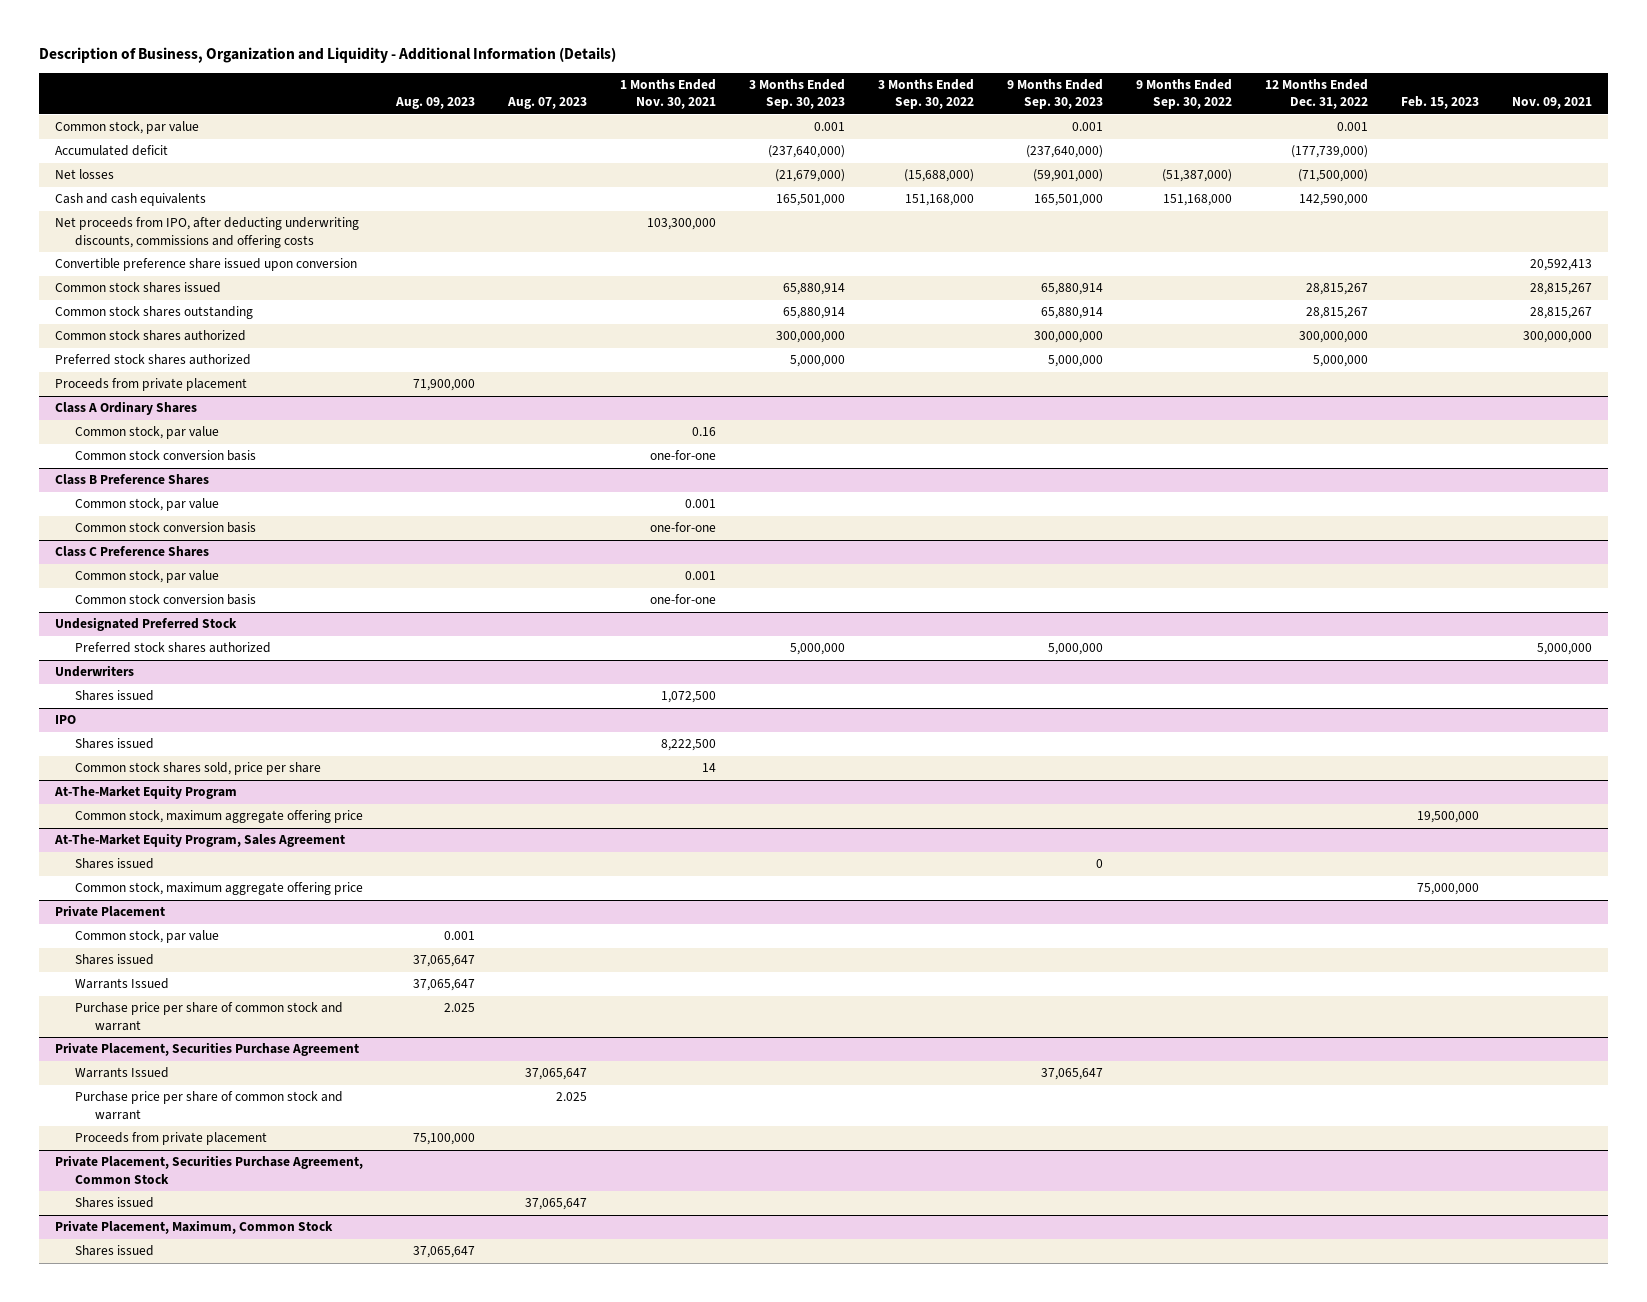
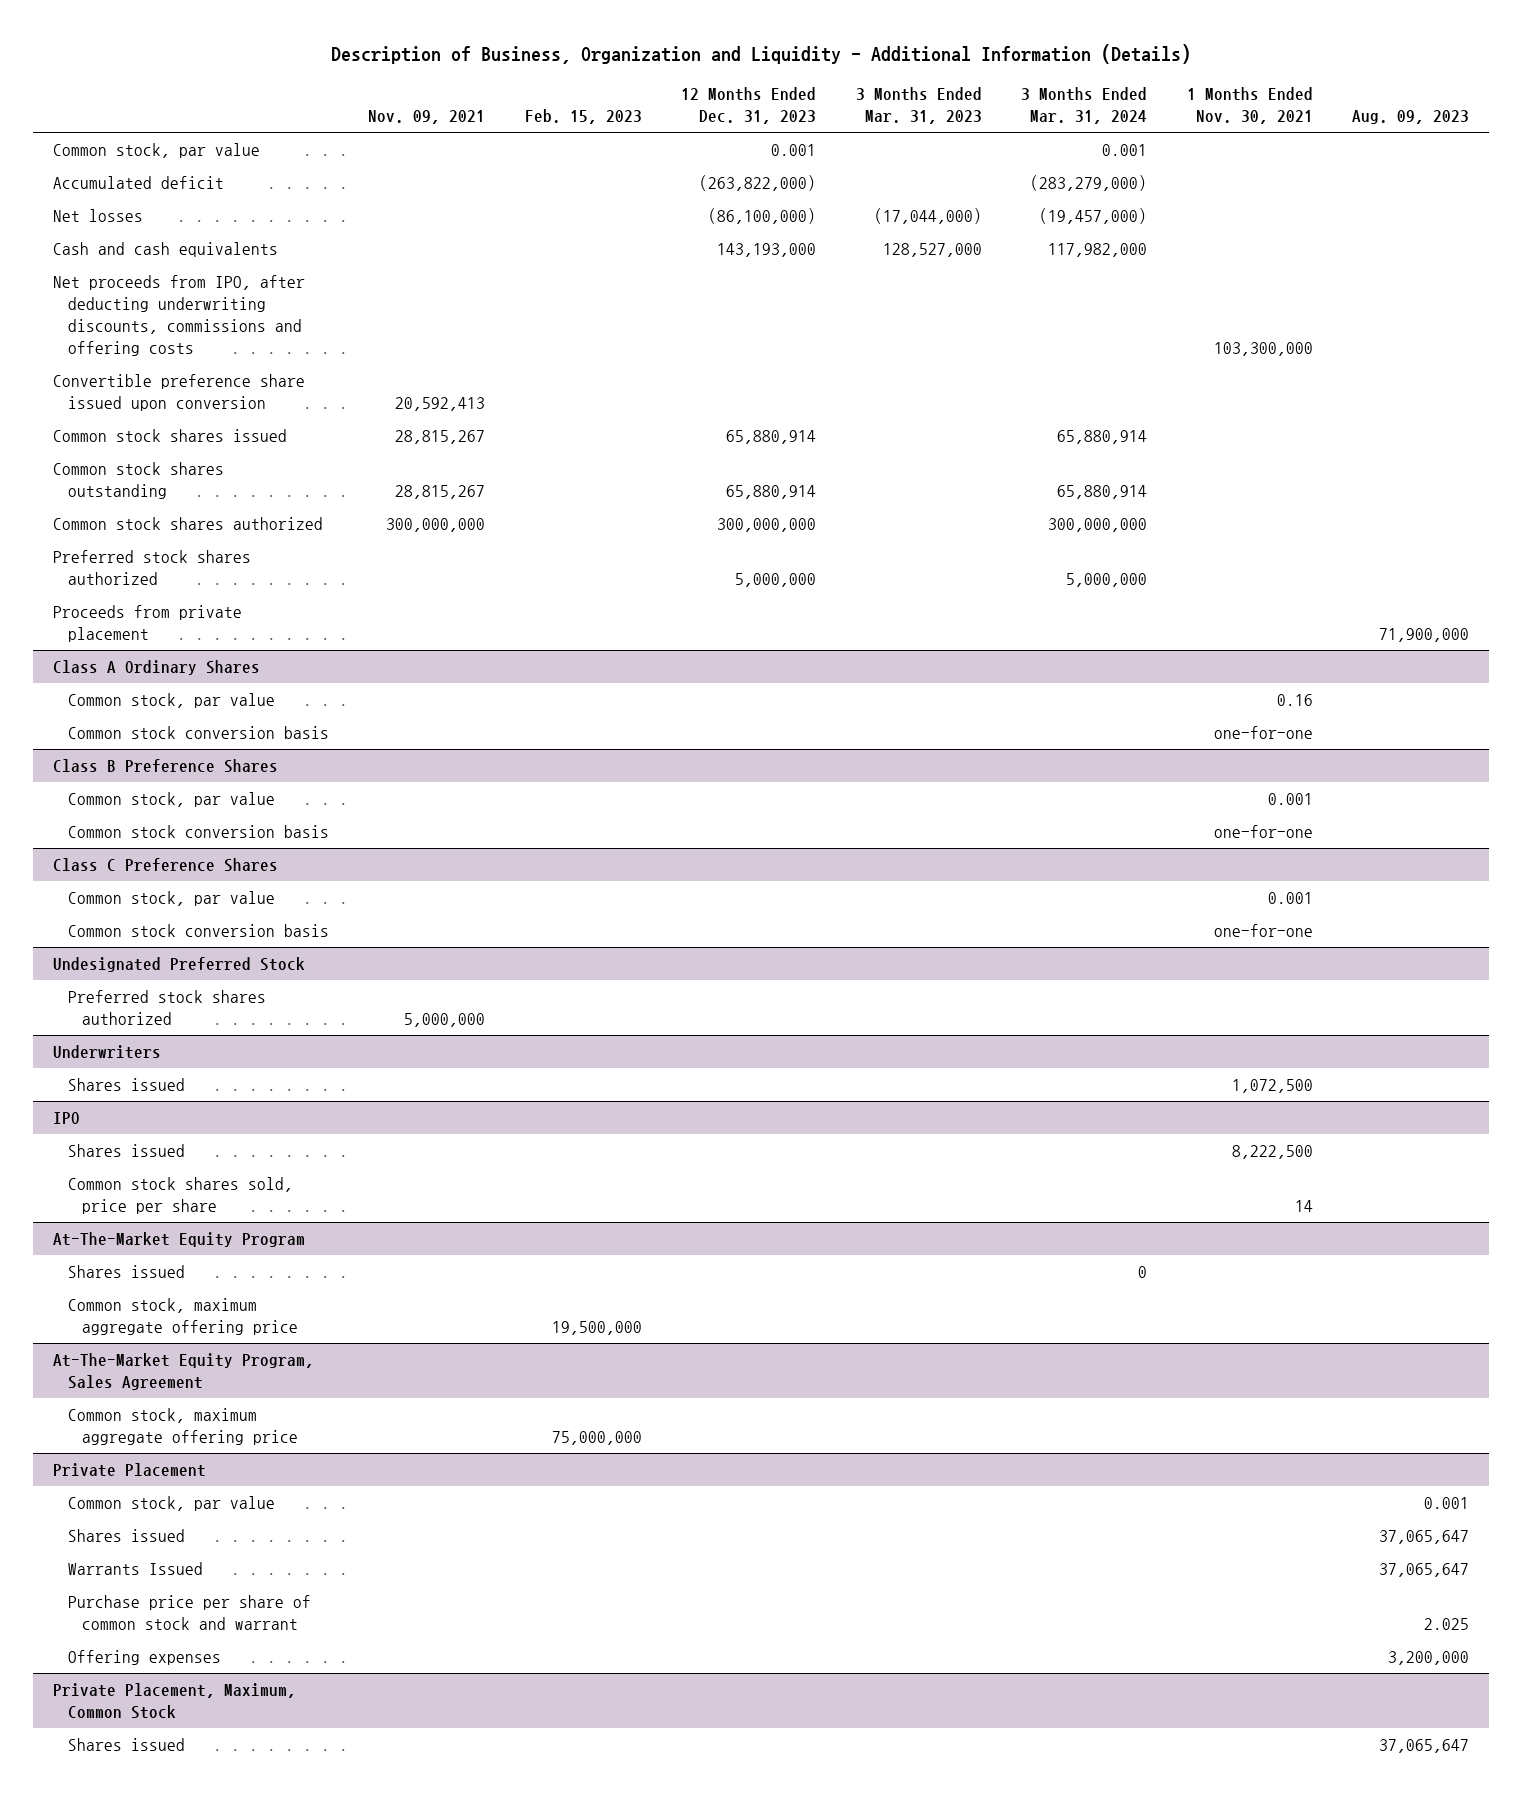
- | Aug. 09, 2023 | Aug. 07, 2023 | 1 Months Ended Nov. 30, 2021 | 3 Months Ended Sep. 30, 2023 | 3 Months Ended Sep. 30, 2022 | 9 Months Ended Sep. 30, 2023 | 9 Months Ended Sep. 30, 2022 | 12 Months Ended Dec. 31, 2022 | Feb. 15, 2023 | Nov. 09, 2021
+ | Nov. 09, 2021 | Feb. 15, 2023 | 12 Months Ended Dec. 31, 2023 | 3 Months Ended Mar. 31, 2023 | 3 Months Ended Mar. 31, 2024 | 1 Months Ended Nov. 30, 2021 | Aug. 09, 2023
@ At-The-Market Equity Program
+ Shares issued | | | | | 0 | |
@ At-The-Market Equity Program, Sales Agreement
- Shares issued | | | | | | 0 | | | |
- Private Placement, Securities Purchase Agreement
- Warrants Issued | | 37,065,647 | | | | 37,065,647 | | | |
- Purchase price per share of common stock and warrant | | 2.025 | | | | | | | |
- Proceeds from private placement | 75,100,000 | | | | | | | | |
- Private Placement, Securities Purchase Agreement, Common Stock
- Shares issued | | 37,065,647 | | | | | | | |
@ Private Placement
+ Offering expenses | | | | | | | 3,200,000

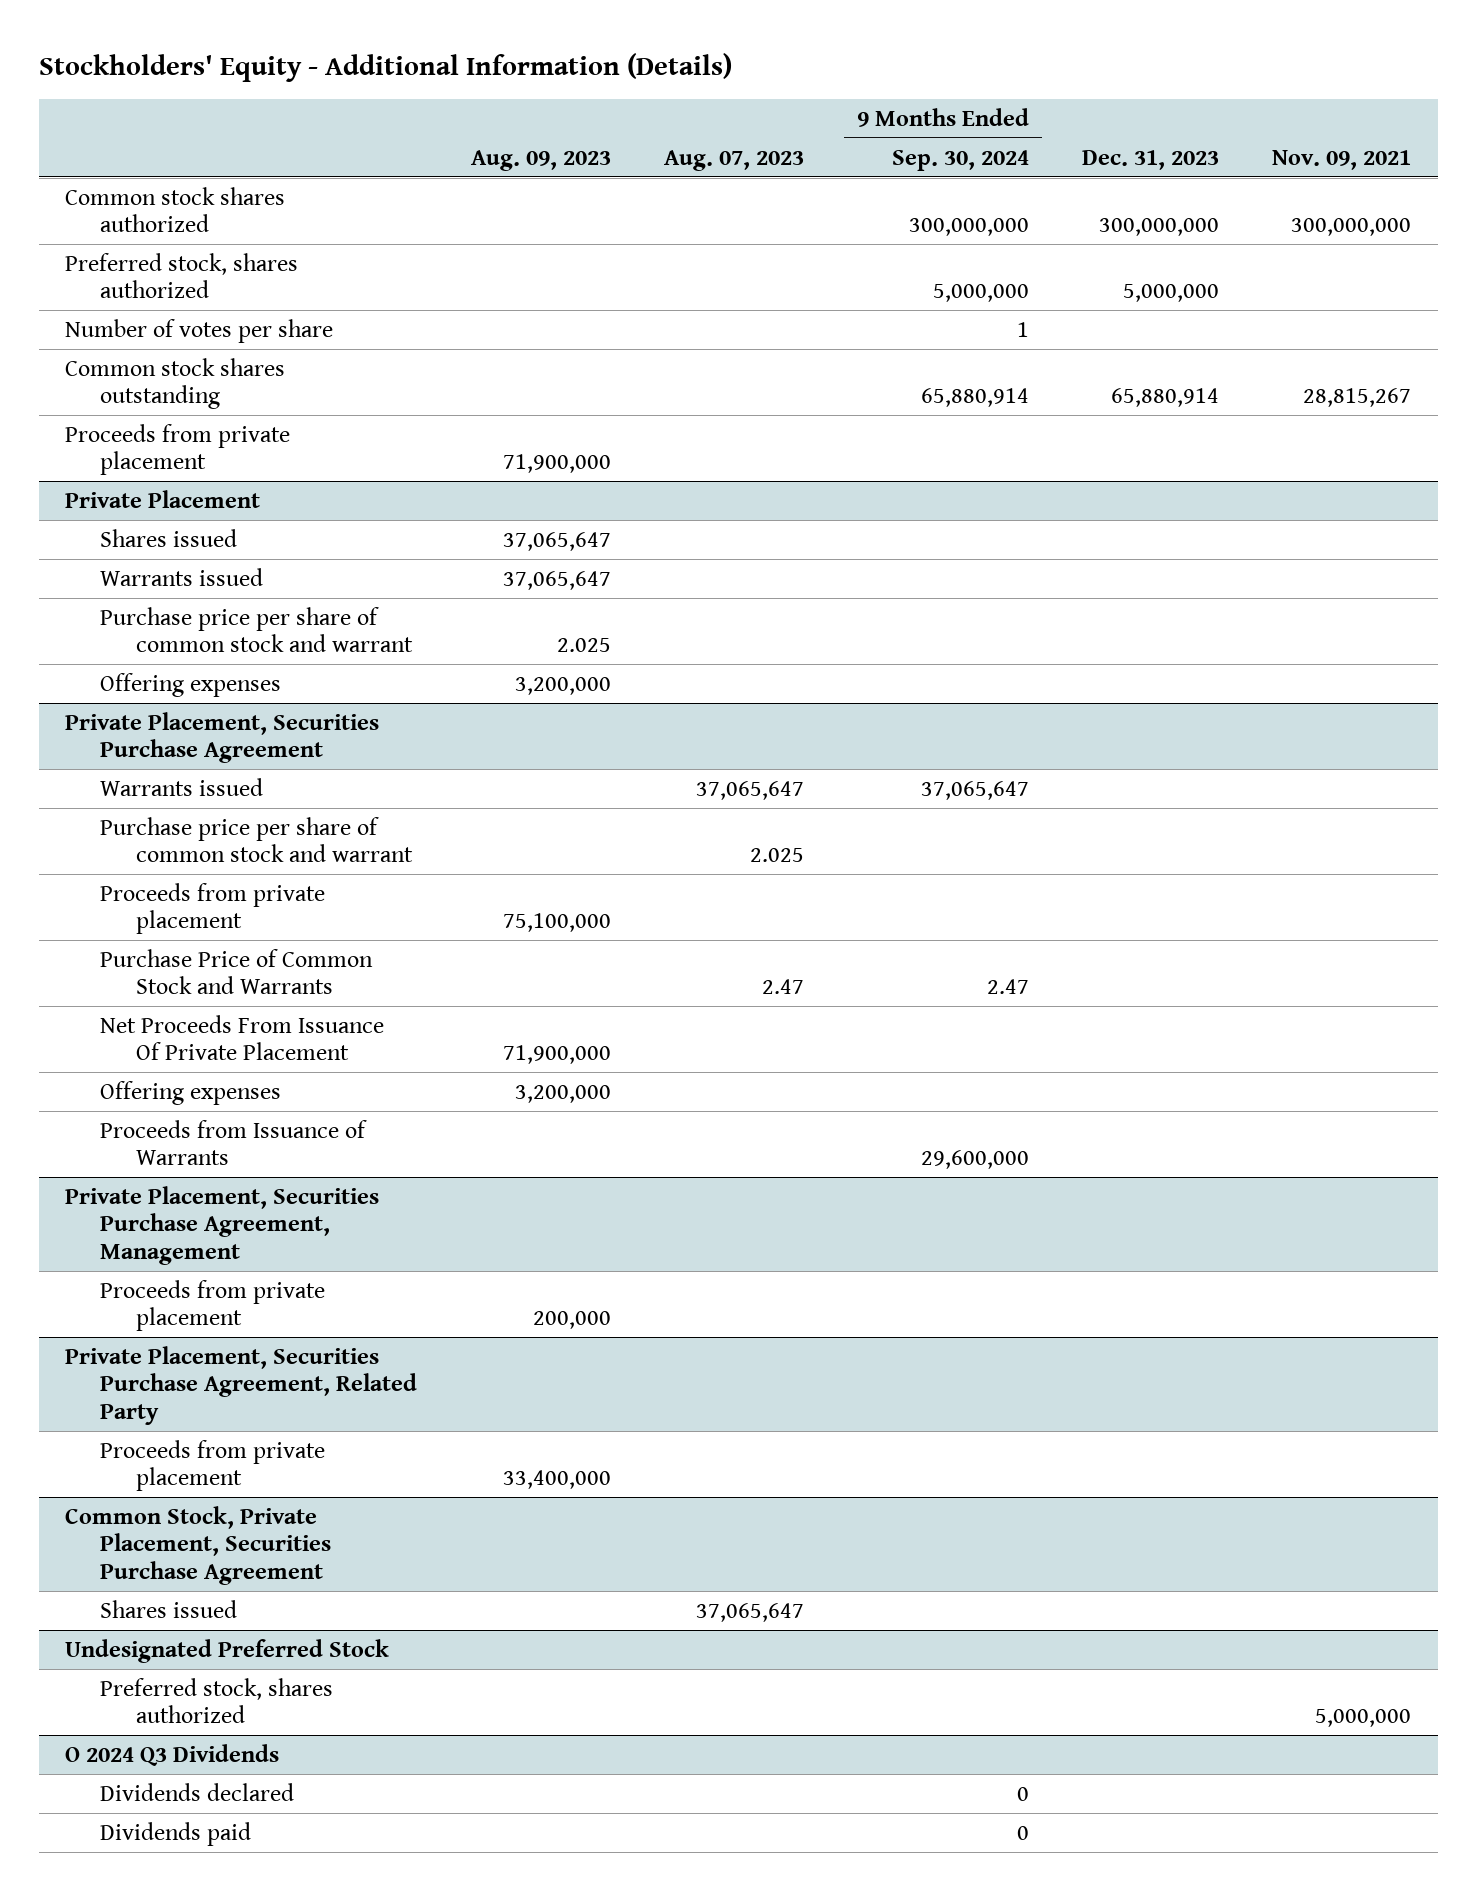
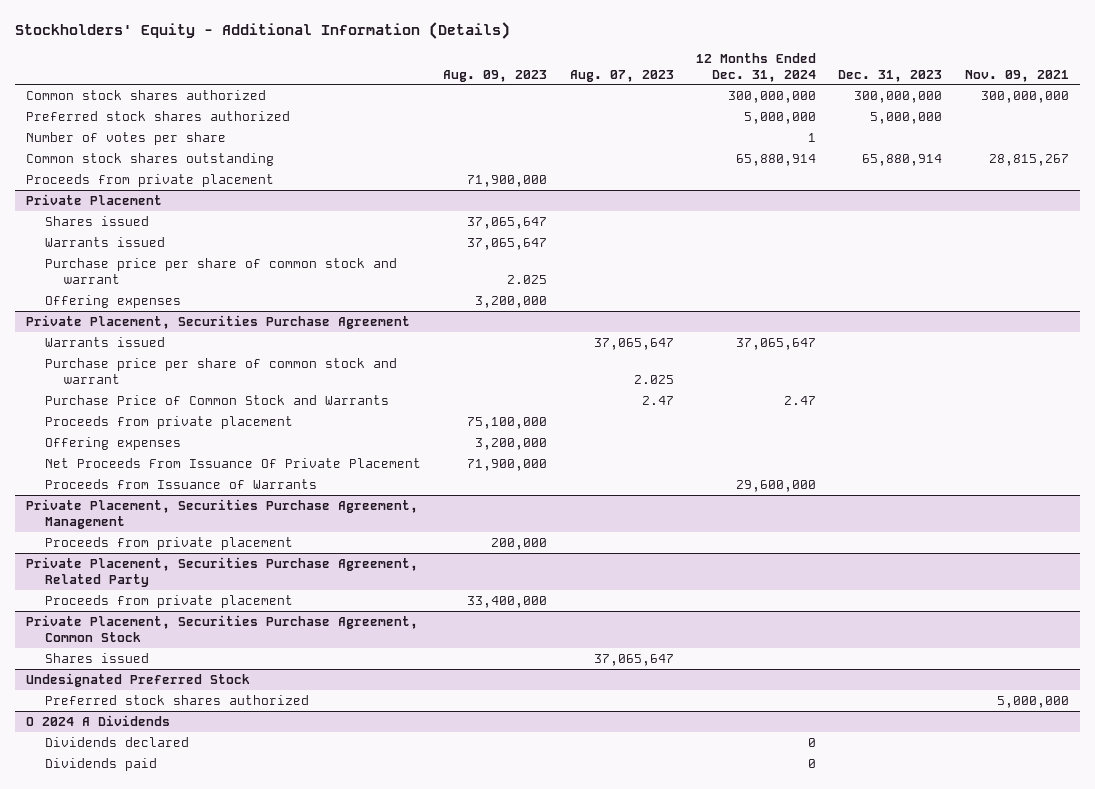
- | Aug. 09, 2023 | Aug. 07, 2023 | 9 Months Ended Sep. 30, 2024 | Dec. 31, 2023 | Nov. 09, 2021
+ | Aug. 09, 2023 | Aug. 07, 2023 | 12 Months Ended Dec. 31, 2024 | Dec. 31, 2023 | Nov. 09, 2021
- Preferred stock, shares authorized | | | 5,000,000 | 5,000,000 |
+ Preferred stock shares authorized | | | 5,000,000 | 5,000,000 |
@ Private Placement, Securities Purchase Agreement
moved down: Proceeds from private placement | 75,100,000 | | | |
moved down: Net Proceeds From Issuance Of Private Placement | 71,900,000 | | | |
- Common Stock, Private Placement, Securities Purchase Agreement
+ Private Placement, Securities Purchase Agreement, Common Stock
@ Undesignated Preferred Stock
- Preferred stock, shares authorized | | | | | 5,000,000
- O 2024 Q3 Dividends
- Dividends declared | | | 0 | |
- Dividends paid | | | 0 | |
@ Undesignated Preferred Stock
+ Preferred stock shares authorized | | | | | 5,000,000
+ O 2024 A Dividends
+ Dividends declared | | | 0 | |
+ Dividends paid | | | 0 | |

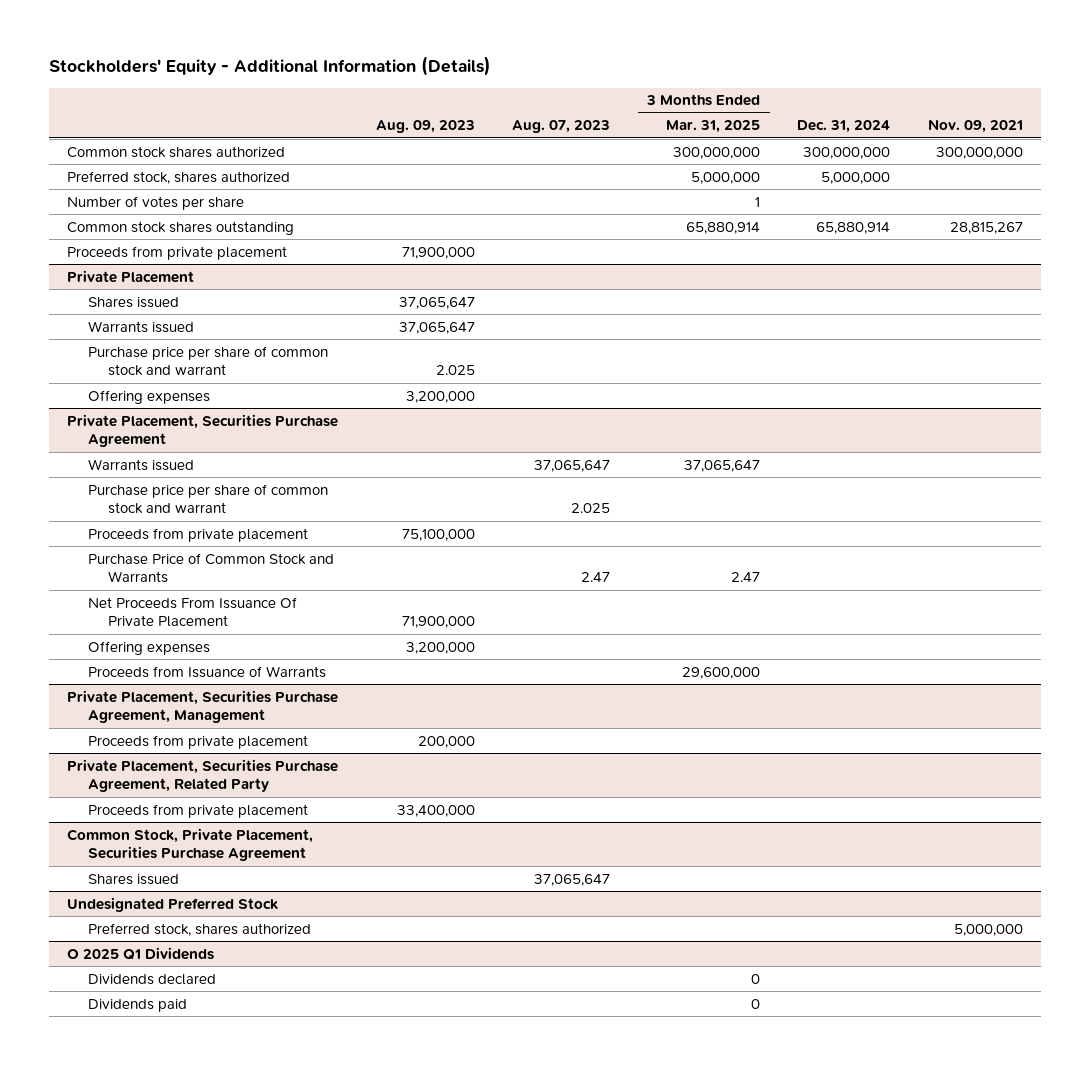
- | Aug. 09, 2023 | Aug. 07, 2023 | 12 Months Ended Dec. 31, 2024 | Dec. 31, 2023 | Nov. 09, 2021
+ | Aug. 09, 2023 | Aug. 07, 2023 | 3 Months Ended Mar. 31, 2025 | Dec. 31, 2024 | Nov. 09, 2021
- Preferred stock shares authorized | | | 5,000,000 | 5,000,000 |
+ Preferred stock, shares authorized | | | 5,000,000 | 5,000,000 |
@ Private Placement, Securities Purchase Agreement
moved down: Purchase Price of Common Stock and Warrants | | 2.47 | 2.47 | |
moved down: Offering expenses | 3,200,000 | | | |
- Private Placement, Securities Purchase Agreement, Common Stock
+ Common Stock, Private Placement, Securities Purchase Agreement
@ Undesignated Preferred Stock
- Preferred stock shares authorized | | | | | 5,000,000
- O 2024 A Dividends
- Dividends declared | | | 0 | |
- Dividends paid | | | 0 | |
@ Undesignated Preferred Stock
+ Preferred stock, shares authorized | | | | | 5,000,000
+ O 2025 Q1 Dividends
+ Dividends declared | | | 0 | |
+ Dividends paid | | | 0 | |

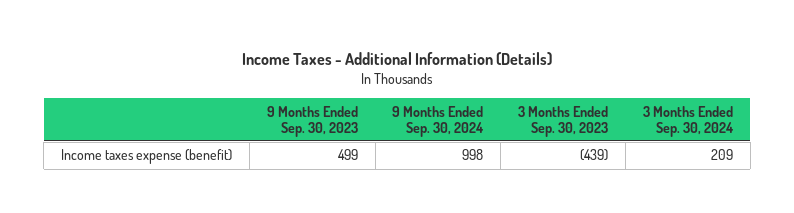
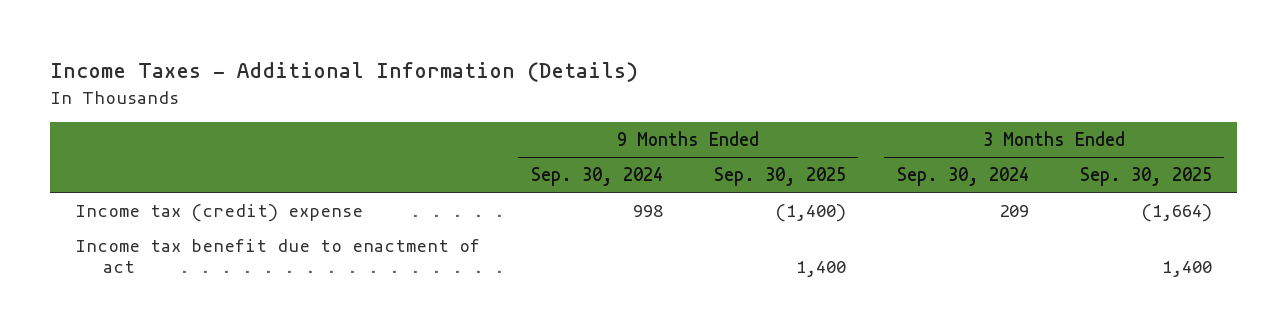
- | 9 Months Ended Sep. 30, 2023 | 9 Months Ended Sep. 30, 2024 | 3 Months Ended Sep. 30, 2023 | 3 Months Ended Sep. 30, 2024
+ | 9 Months Ended Sep. 30, 2024 | 9 Months Ended Sep. 30, 2025 | 3 Months Ended Sep. 30, 2024 | 3 Months Ended Sep. 30, 2025
- Income taxes expense (benefit) | 499 | 998 | (439) | 209
+ Income tax (credit) expense | 998 | (1,400) | 209 | (1,664)
+ Income tax benefit due to enactment of act | | 1,400 | | 1,400

